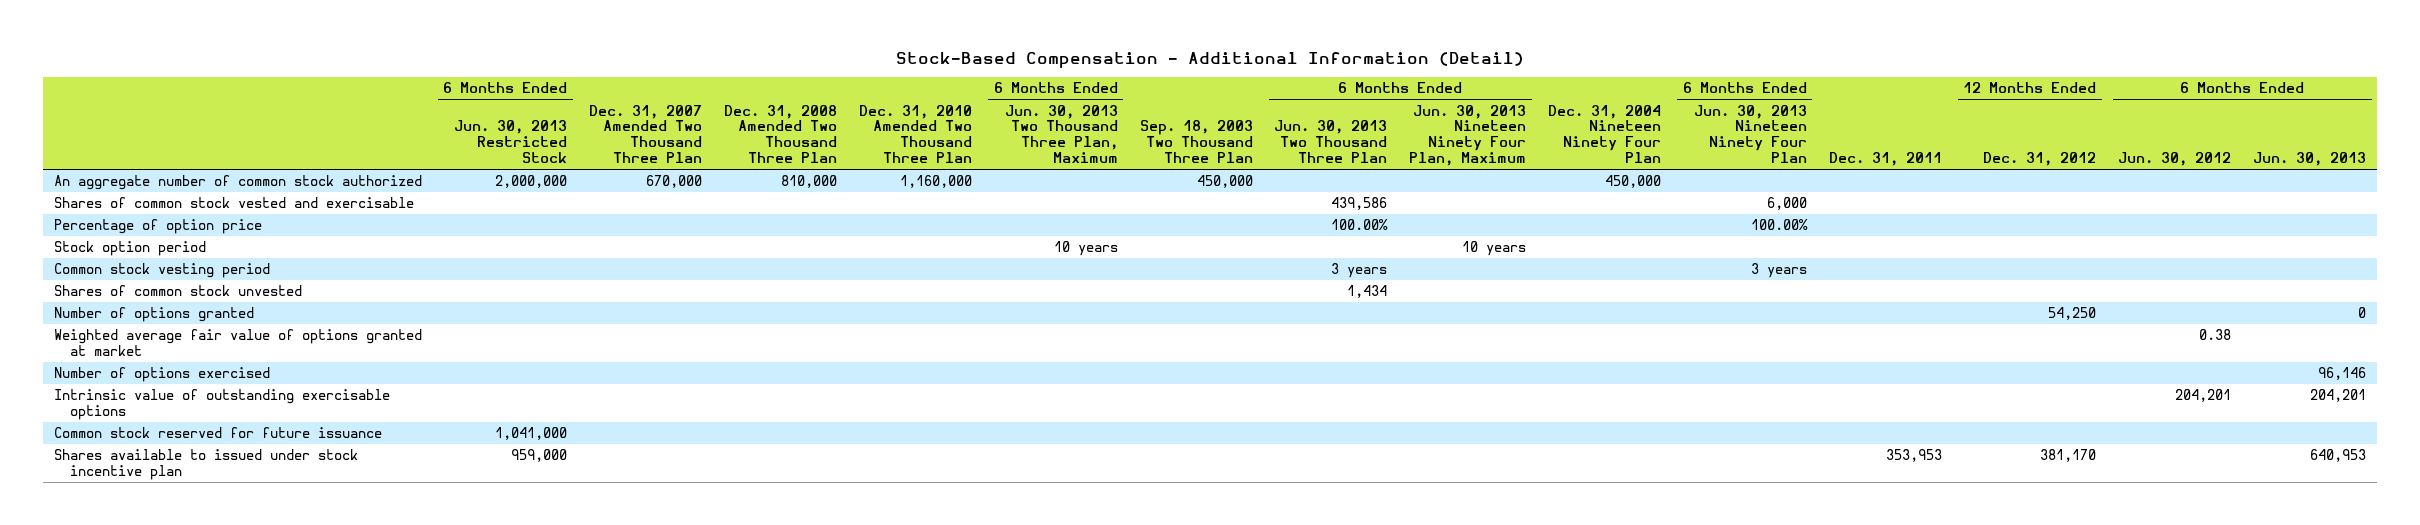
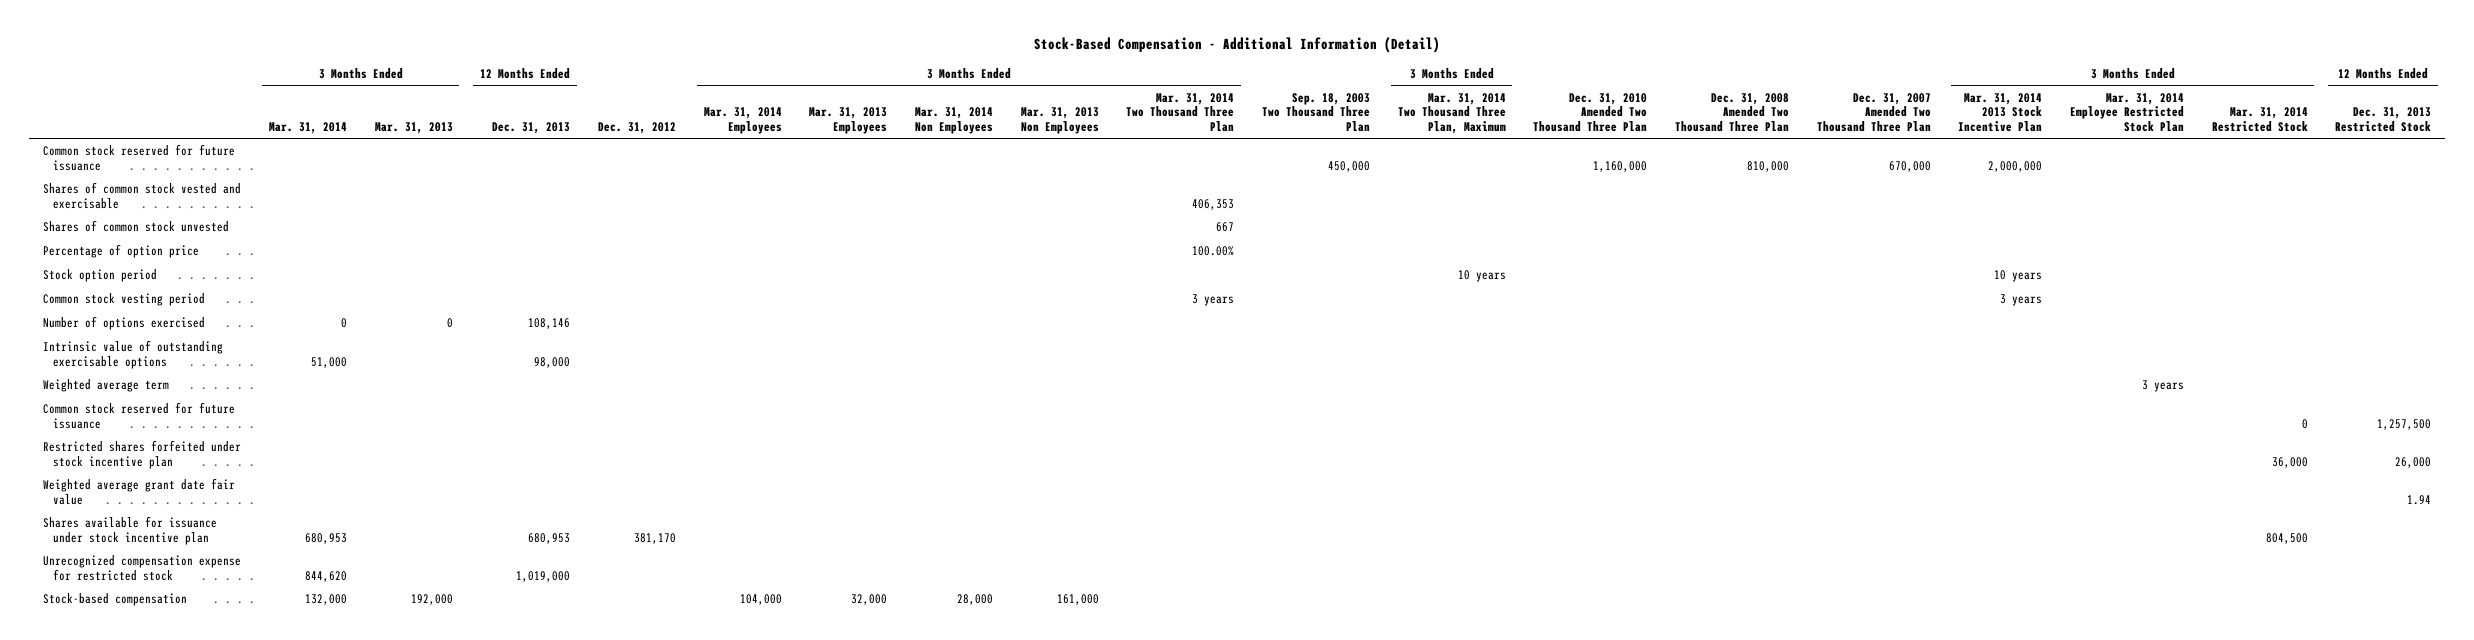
- | 6 Months Ended Jun. 30, 2013 Restricted Stock | Dec. 31, 2007 Amended Two Thousand Three Plan | Dec. 31, 2008 Amended Two Thousand Three Plan | Dec. 31, 2010 Amended Two Thousand Three Plan | 6 Months Ended Jun. 30, 2013 Two Thousand Three Plan, Maximum | Sep. 18, 2003 Two Thousand Three Plan | 6 Months Ended Jun. 30, 2013 Two Thousand Three Plan | 6 Months Ended Jun. 30, 2013 Nineteen Ninety Four Plan, Maximum | Dec. 31, 2004 Nineteen Ninety Four Plan | 6 Months Ended Jun. 30, 2013 Nineteen Ninety Four Plan | Dec. 31, 2011 | 12 Months Ended Dec. 31, 2012 | 6 Months Ended Jun. 30, 2012 | 6 Months Ended Jun. 30, 2013
+ | 3 Months Ended Mar. 31, 2014 | 3 Months Ended Mar. 31, 2013 | 12 Months Ended Dec. 31, 2013 | Dec. 31, 2012 | 3 Months Ended Mar. 31, 2014 Employees | 3 Months Ended Mar. 31, 2013 Employees | 3 Months Ended Mar. 31, 2014 Non Employees | 3 Months Ended Mar. 31, 2013 Non Employees | 3 Months Ended Mar. 31, 2014 Two Thousand Three Plan | Sep. 18, 2003 Two Thousand Three Plan | 3 Months Ended Mar. 31, 2014 Two Thousand Three Plan, Maximum | Dec. 31, 2010 Amended Two Thousand Three Plan | Dec. 31, 2008 Amended Two Thousand Three Plan | Dec. 31, 2007 Amended Two Thousand Three Plan | 3 Months Ended Mar. 31, 2014 2013 Stock Incentive Plan | 3 Months Ended Mar. 31, 2014 Employee Restricted Stock Plan | 3 Months Ended Mar. 31, 2014 Restricted Stock | 12 Months Ended Dec. 31, 2013 Restricted Stock
- An aggregate number of common stock authorized | 2,000,000 | 670,000 | 810,000 | 1,160,000 | | 450,000 | | | 450,000 | | | | |
+ Common stock reserved for future issuance | | | | | | | | | | 450,000 | | 1,160,000 | 810,000 | 670,000 | 2,000,000 | | |
moved up: Shares of common stock unvested | | | | | | | | | 667 | | | | | | | | |
- Number of options granted | | | | | | | | | | | | 54,250 | | 0
- Weighted average fair value of options granted at market | | | | | | | | | | | | | 0.38 |
+ Weighted average term | | | | | | | | | | | | | | | | 3 years | |
- Shares available to issued under stock incentive plan | 959,000 | | | | | | | | | | 353,953 | 381,170 | | 640,953
+ Restricted shares forfeited under stock incentive plan | | | | | | | | | | | | | | | | | 36,000 | 26,000
+ Weighted average grant date fair value | | | | | | | | | | | | | | | | | | 1.94
+ Shares available for issuance under stock incentive plan | 680,953 | | 680,953 | 381,170 | | | | | | | | | | | | | 804,500 |
+ Unrecognized compensation expense for restricted stock | 844,620 | | 1,019,000 | | | | | | | | | | | | | | |
+ Stock-based compensation | 132,000 | 192,000 | | | 104,000 | 32,000 | 28,000 | 161,000 | | | | | | | | | |

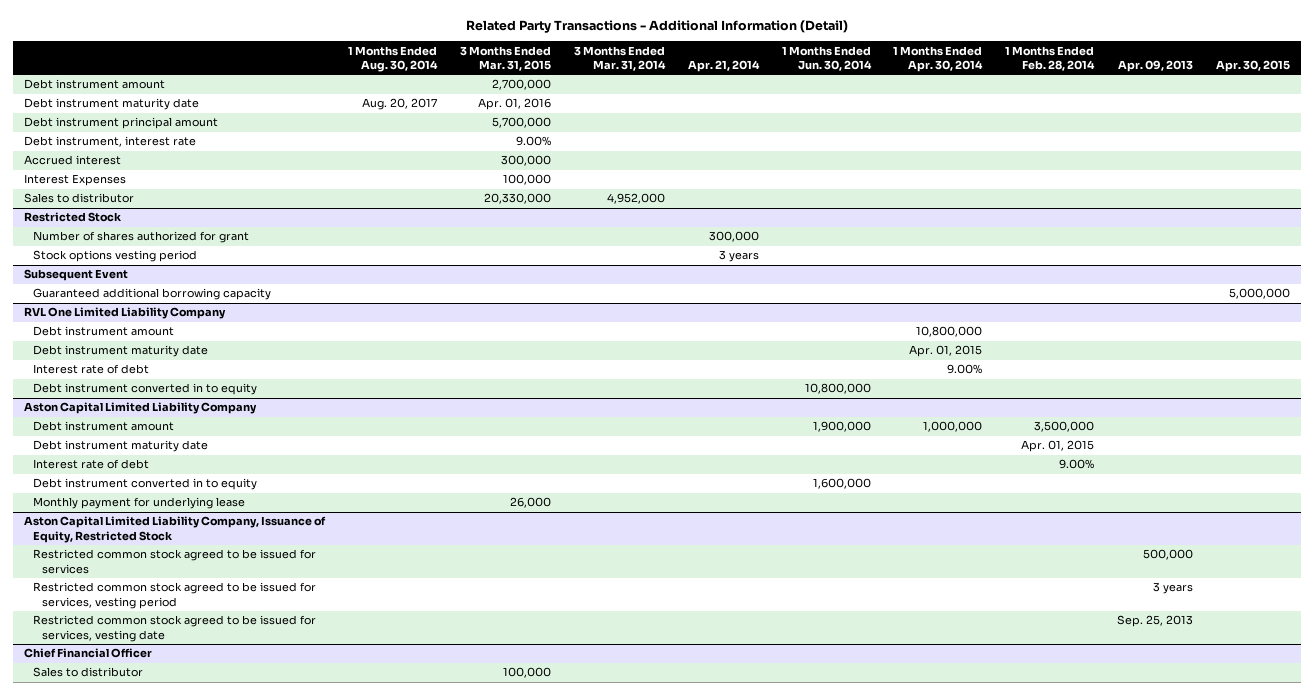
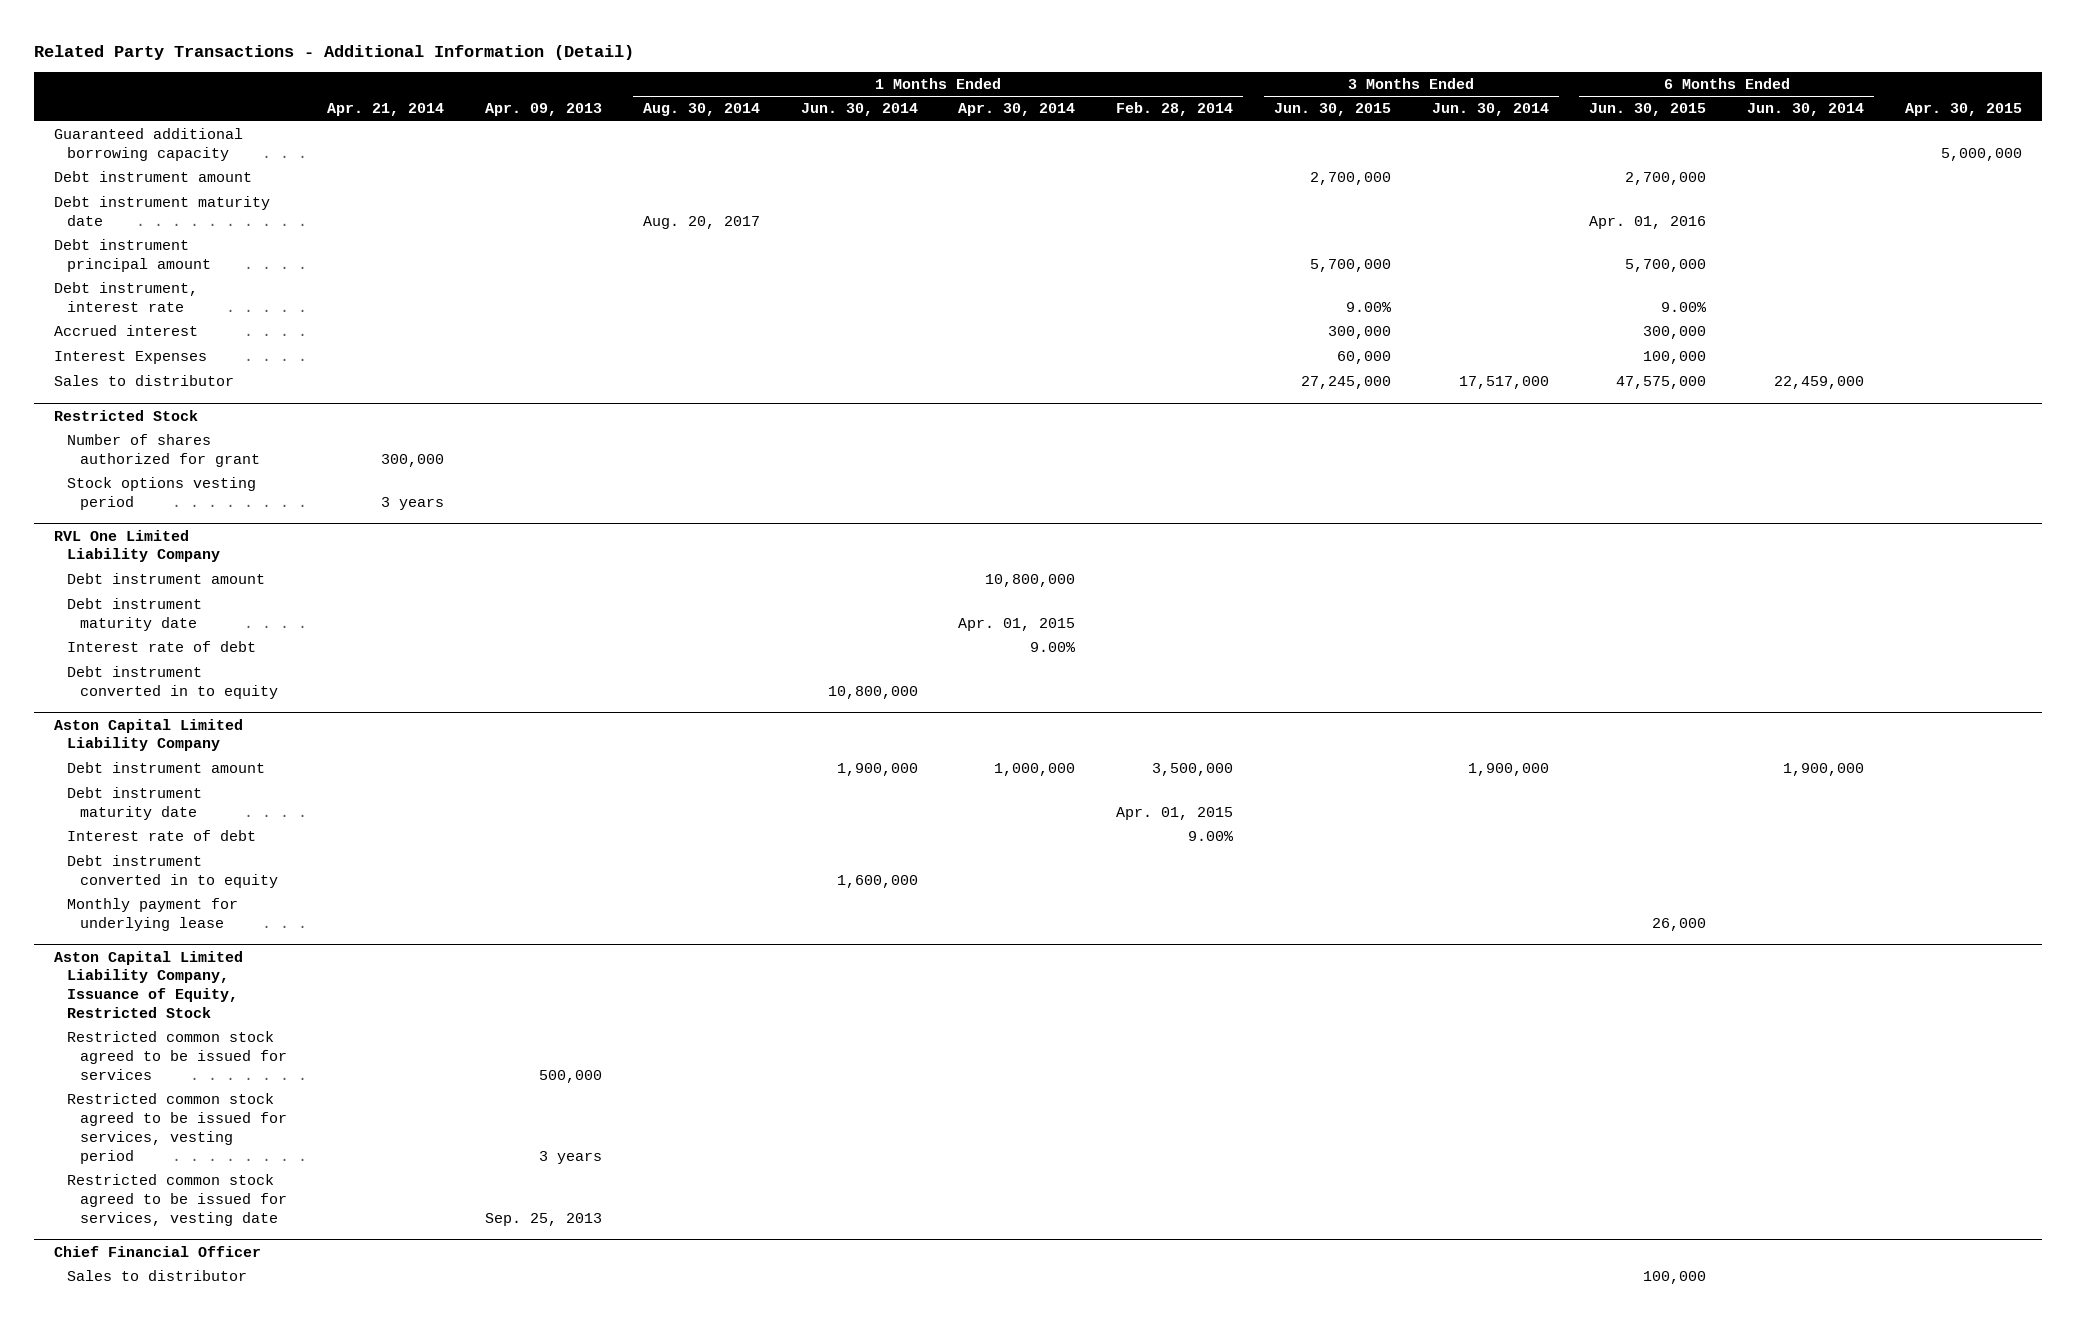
- | 1 Months Ended Aug. 30, 2014 | 3 Months Ended Mar. 31, 2015 | 3 Months Ended Mar. 31, 2014 | Apr. 21, 2014 | 1 Months Ended Jun. 30, 2014 | 1 Months Ended Apr. 30, 2014 | 1 Months Ended Feb. 28, 2014 | Apr. 09, 2013 | Apr. 30, 2015
+ | Apr. 21, 2014 | Apr. 09, 2013 | 1 Months Ended Aug. 30, 2014 | 1 Months Ended Jun. 30, 2014 | 1 Months Ended Apr. 30, 2014 | 1 Months Ended Feb. 28, 2014 | 3 Months Ended Jun. 30, 2015 | 3 Months Ended Jun. 30, 2014 | 6 Months Ended Jun. 30, 2015 | 6 Months Ended Jun. 30, 2014 | Apr. 30, 2015
+ Guaranteed additional borrowing capacity | | | | | | | | | | | 5,000,000
- Subsequent Event
- Guaranteed additional borrowing capacity | | | | | | | | | 5,000,000

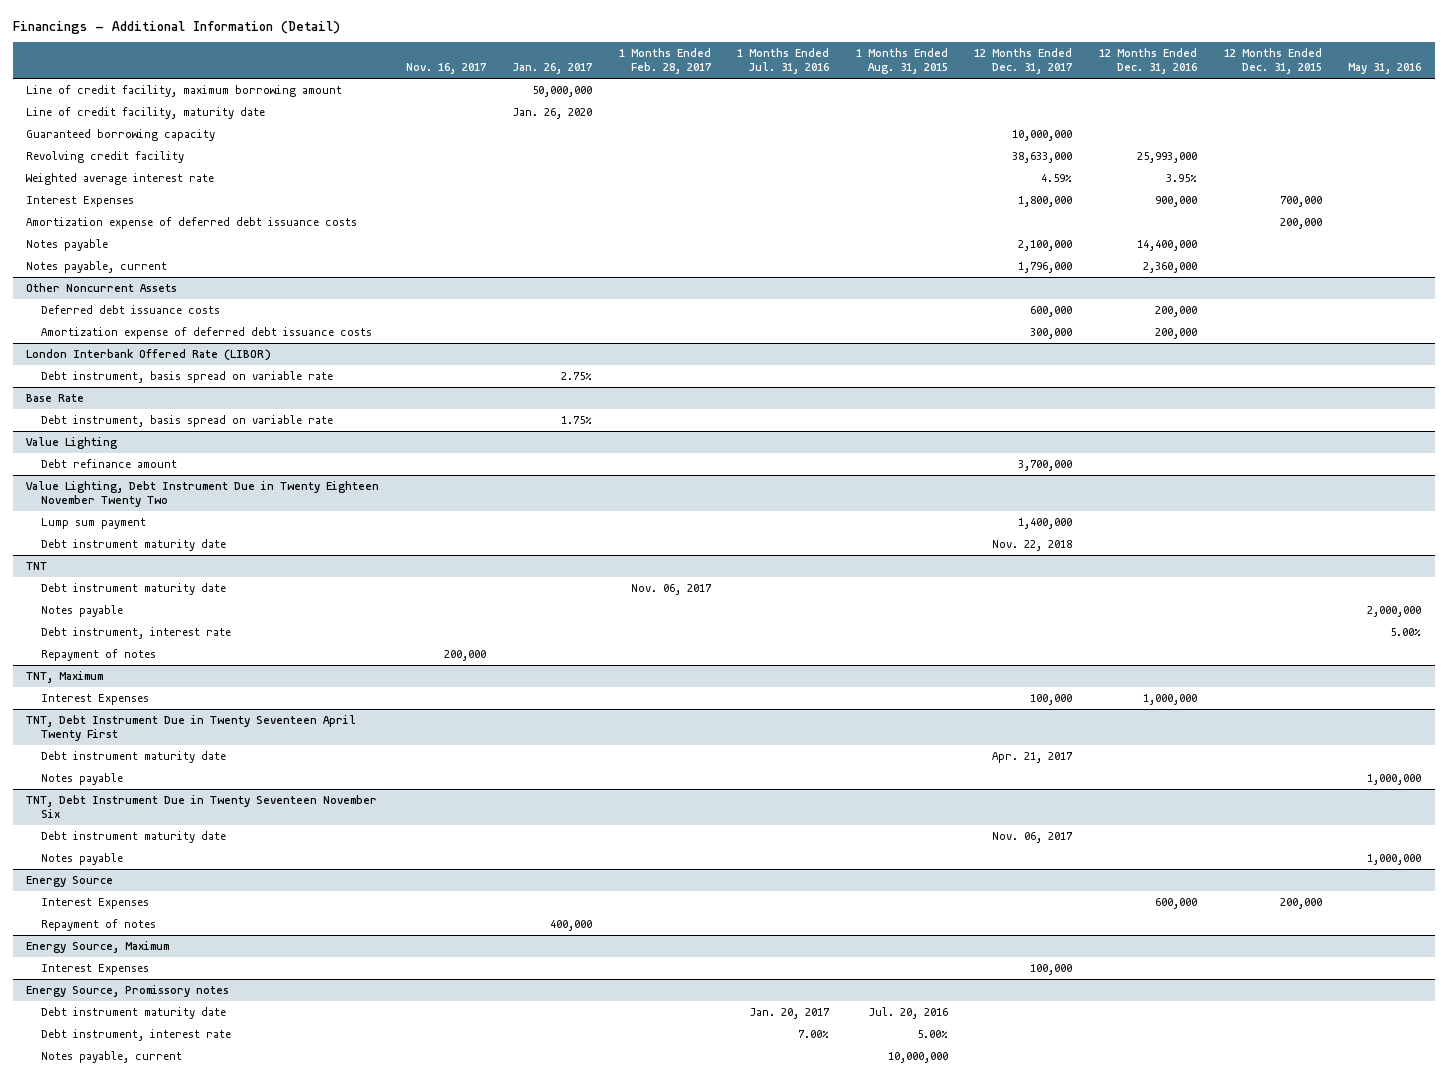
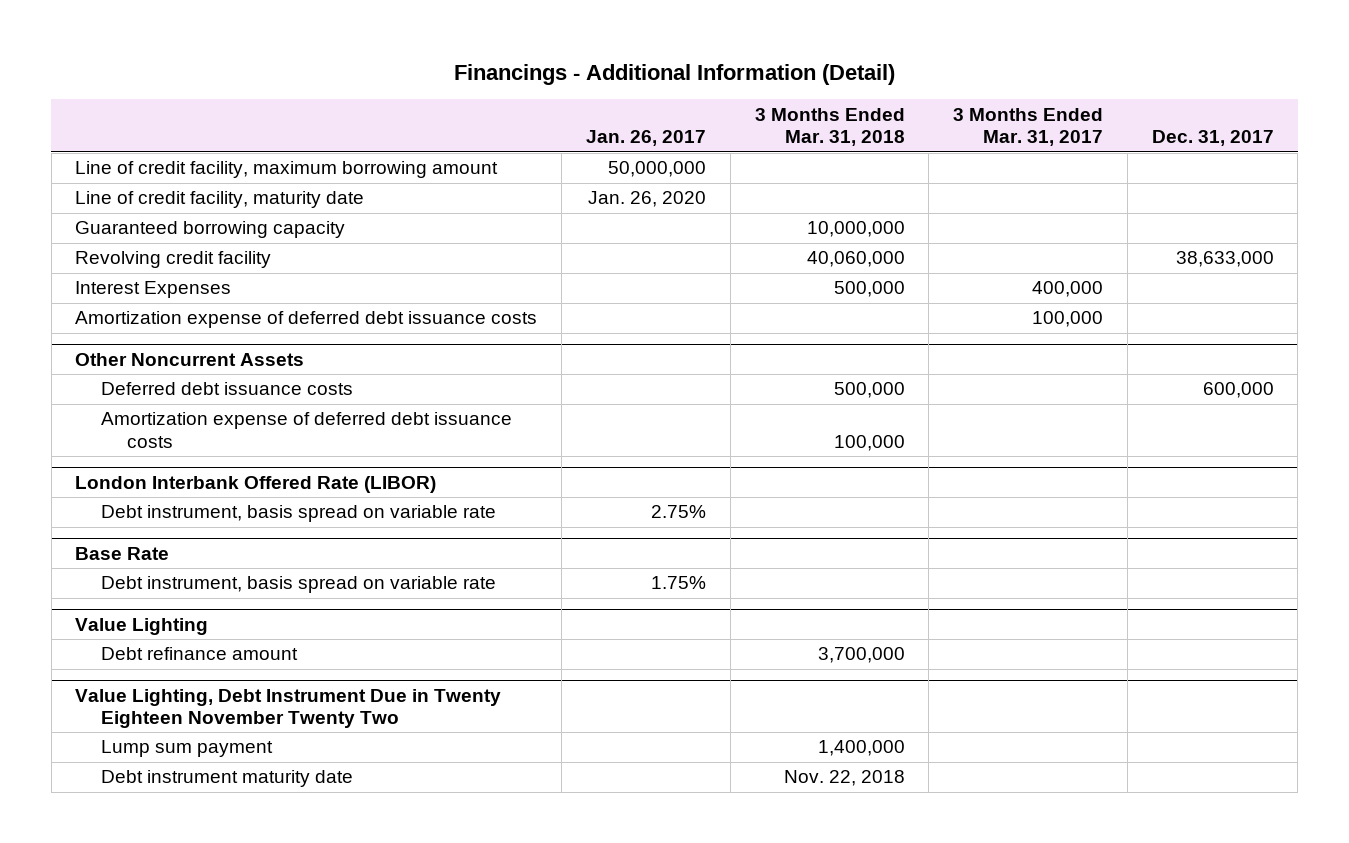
- | Nov. 16, 2017 | Jan. 26, 2017 | 1 Months Ended Feb. 28, 2017 | 1 Months Ended Jul. 31, 2016 | 1 Months Ended Aug. 31, 2015 | 12 Months Ended Dec. 31, 2017 | 12 Months Ended Dec. 31, 2016 | 12 Months Ended Dec. 31, 2015 | May 31, 2016
+ | Jan. 26, 2017 | 3 Months Ended Mar. 31, 2018 | 3 Months Ended Mar. 31, 2017 | Dec. 31, 2017
- Weighted average interest rate | | | | | | 4.59% | 3.95% | |
- Notes payable | | | | | | 2,100,000 | 14,400,000 | |
- Notes payable, current | | | | | | 1,796,000 | 2,360,000 | |
- TNT
- Debt instrument maturity date | | | Nov. 06, 2017 | | | | | |
- Notes payable | | | | | | | | | 2,000,000
- Debt instrument, interest rate | | | | | | | | | 5.00%
- Repayment of notes | 200,000 | | | | | | | |
- TNT, Maximum
- Interest Expenses | | | | | | 100,000 | 1,000,000 | |
- TNT, Debt Instrument Due in Twenty Seventeen April Twenty First
- Debt instrument maturity date | | | | | | Apr. 21, 2017 | | |
- Notes payable | | | | | | | | | 1,000,000
- TNT, Debt Instrument Due in Twenty Seventeen November Six
- Debt instrument maturity date | | | | | | Nov. 06, 2017 | | |
- Notes payable | | | | | | | | | 1,000,000
- Energy Source
- Interest Expenses | | | | | | | 600,000 | 200,000 |
- Repayment of notes | | 400,000 | | | | | | |
- Energy Source, Maximum
- Interest Expenses | | | | | | 100,000 | | |
- Energy Source, Promissory notes
- Debt instrument maturity date | | | | Jan. 20, 2017 | Jul. 20, 2016 | | | |
- Debt instrument, interest rate | | | | 7.00% | 5.00% | | | |
- Notes payable, current | | | | | 10,000,000 | | | |

